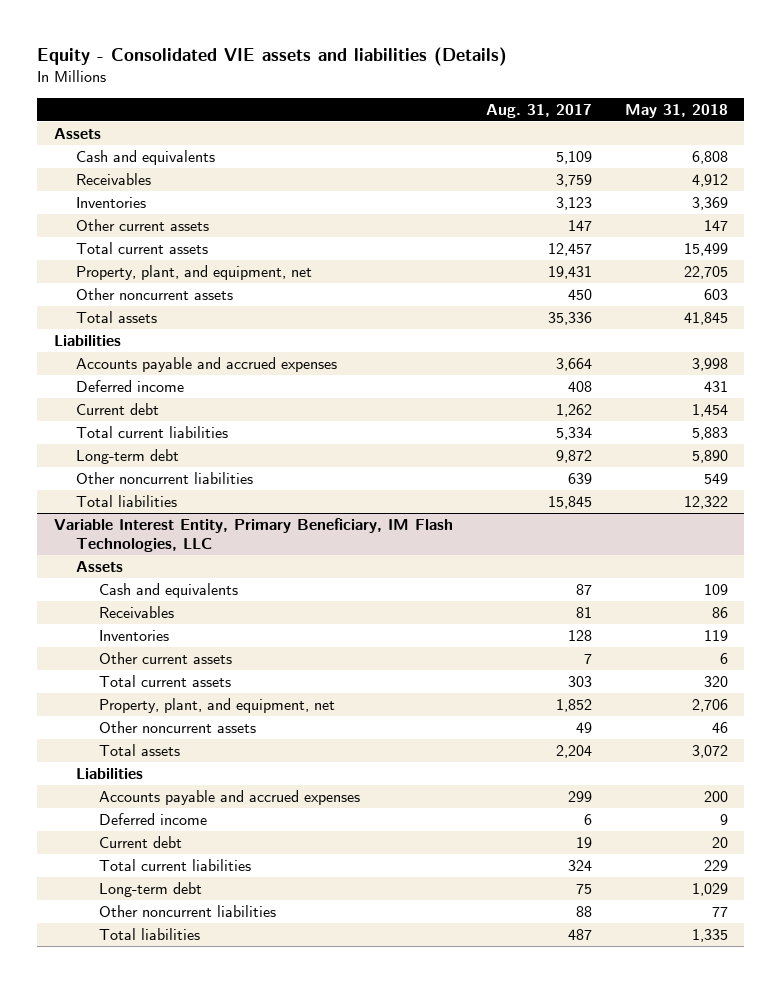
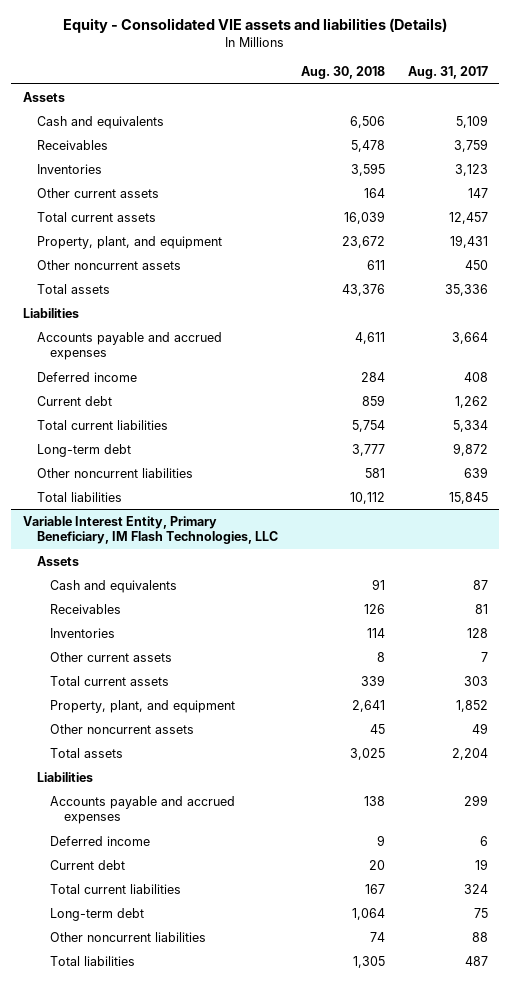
- | Aug. 31, 2017 | May 31, 2018
+ | Aug. 30, 2018 | Aug. 31, 2017
- Property, plant, and equipment, net | 19,431 | 22,705
+ Property, plant, and equipment | 23,672 | 19,431
@ Variable Interest Entity, Primary Beneficiary, IM Flash Technologies, LLC
- Property, plant, and equipment, net | 1,852 | 2,706
+ Property, plant, and equipment | 2,641 | 1,852

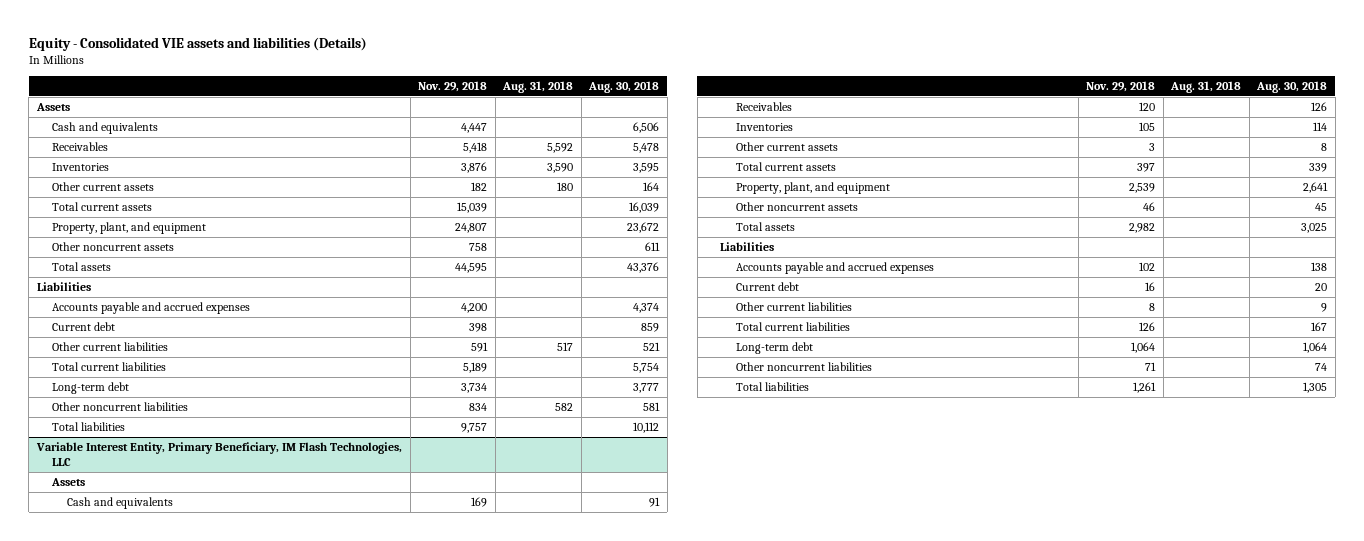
- | Aug. 30, 2018 | Aug. 31, 2017
+ | Nov. 29, 2018 | Aug. 31, 2018 | Aug. 30, 2018
- Accounts payable and accrued expenses | 4,611 | 3,664
- Deferred income | 284 | 408
+ Accounts payable and accrued expenses | 4,200 | | 4,374
+ Other current liabilities | 591 | 517 | 521
@ Variable Interest Entity, Primary Beneficiary, IM Flash Technologies, LLC
- Deferred income | 9 | 6
+ Other current liabilities | 8 | | 9

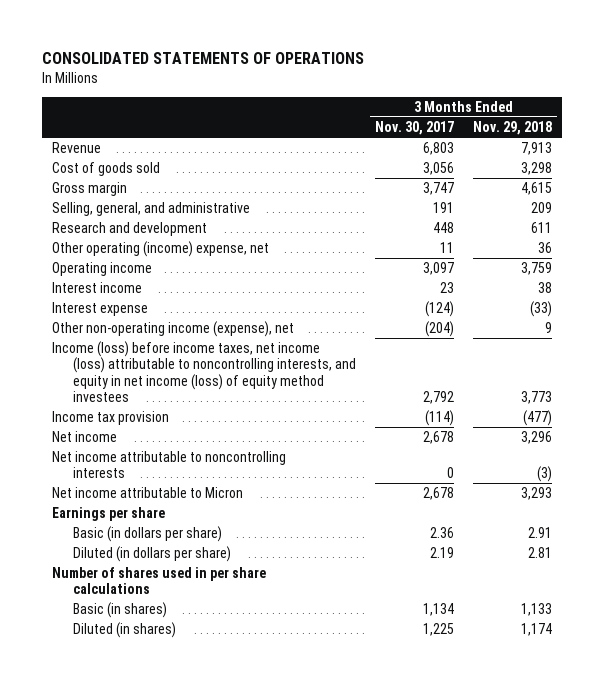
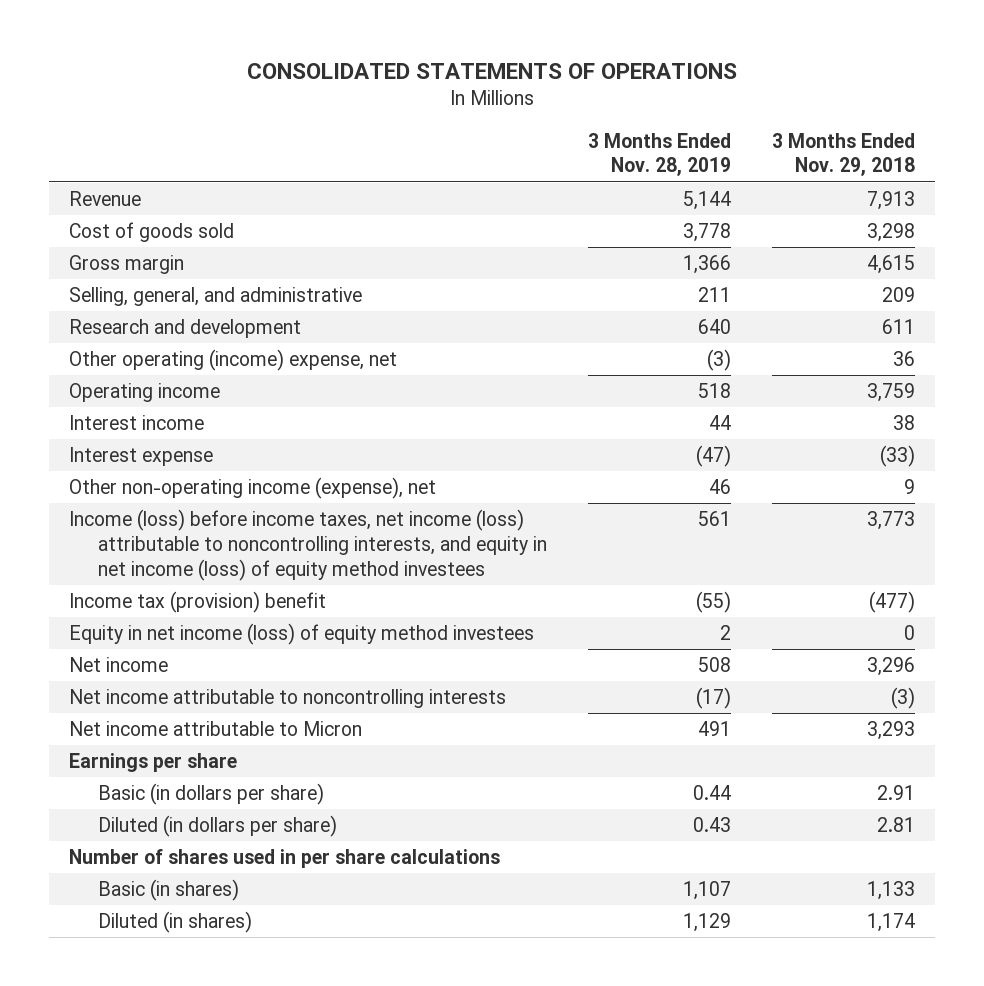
- | 3 Months Ended Nov. 30, 2017 | 3 Months Ended Nov. 29, 2018
+ | 3 Months Ended Nov. 28, 2019 | 3 Months Ended Nov. 29, 2018
- Income tax provision | (114) | (477)
+ Income tax (provision) benefit | (55) | (477)
+ Equity in net income (loss) of equity method investees | 2 | 0

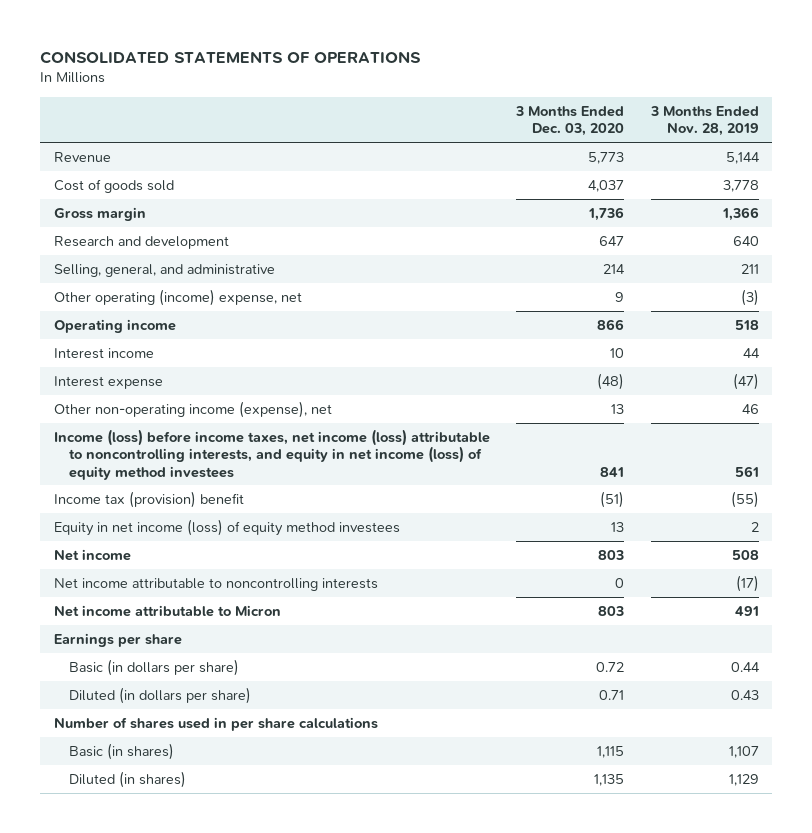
- | 3 Months Ended Nov. 28, 2019 | 3 Months Ended Nov. 29, 2018
+ | 3 Months Ended Dec. 03, 2020 | 3 Months Ended Nov. 28, 2019
moved down: Selling, general, and administrative | 214 | 211

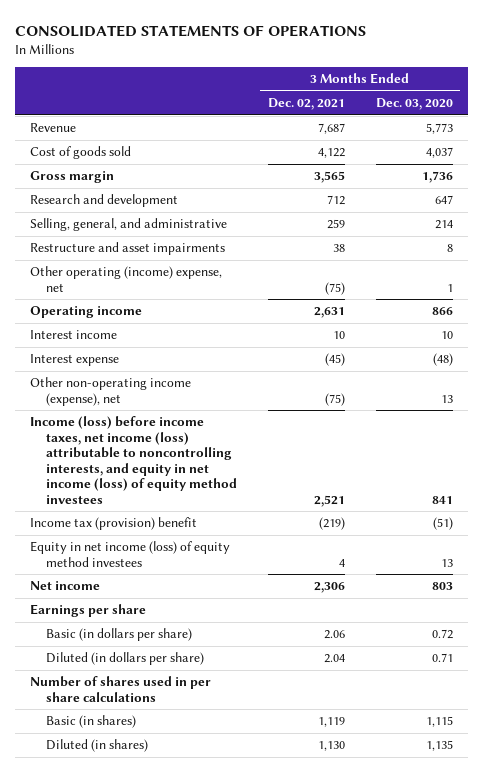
- | 3 Months Ended Dec. 03, 2020 | 3 Months Ended Nov. 28, 2019
+ | 3 Months Ended Dec. 02, 2021 | 3 Months Ended Dec. 03, 2020
- Other operating (income) expense, net | 9 | (3)
+ Restructure and asset impairments | 38 | 8
+ Other operating (income) expense, net | (75) | 1
- Net income attributable to noncontrolling interests | 0 | (17)
- Net income attributable to Micron | 803 | 491

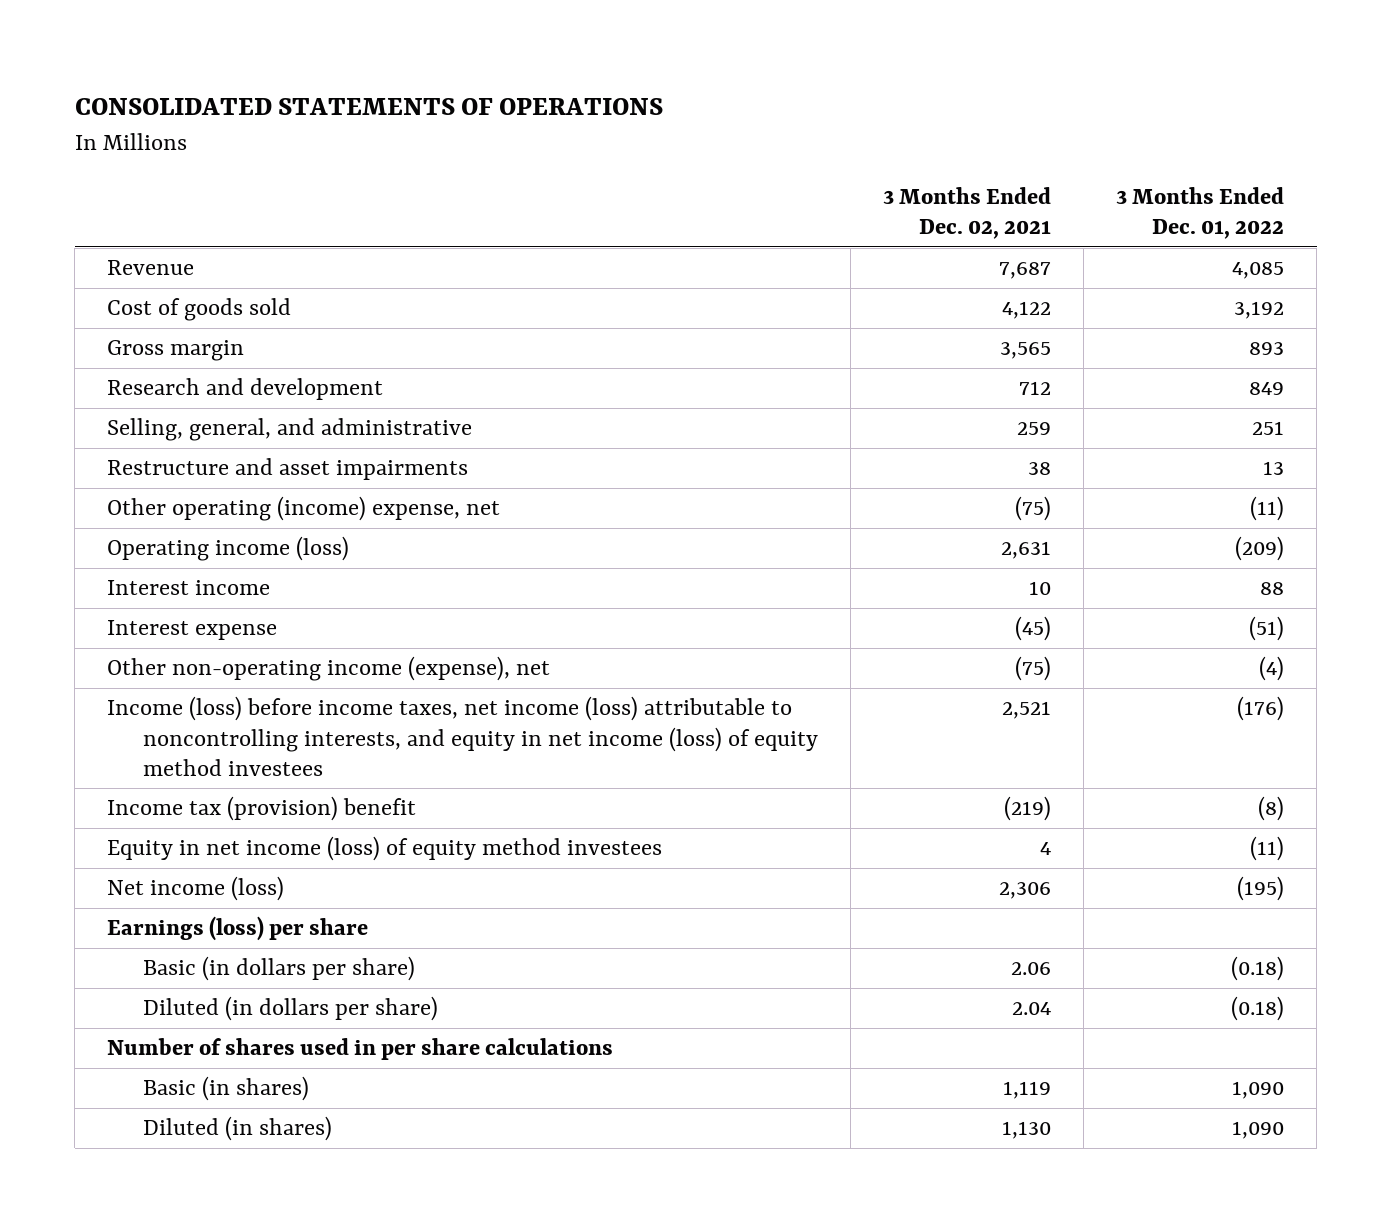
- | 3 Months Ended Dec. 02, 2021 | 3 Months Ended Dec. 03, 2020
+ | 3 Months Ended Dec. 02, 2021 | 3 Months Ended Dec. 01, 2022
- Operating income | 2,631 | 866
+ Operating income (loss) | 2,631 | (209)
- Net income | 2,306 | 803
- Earnings per share
+ Net income (loss) | 2,306 | (195)
+ Earnings (loss) per share

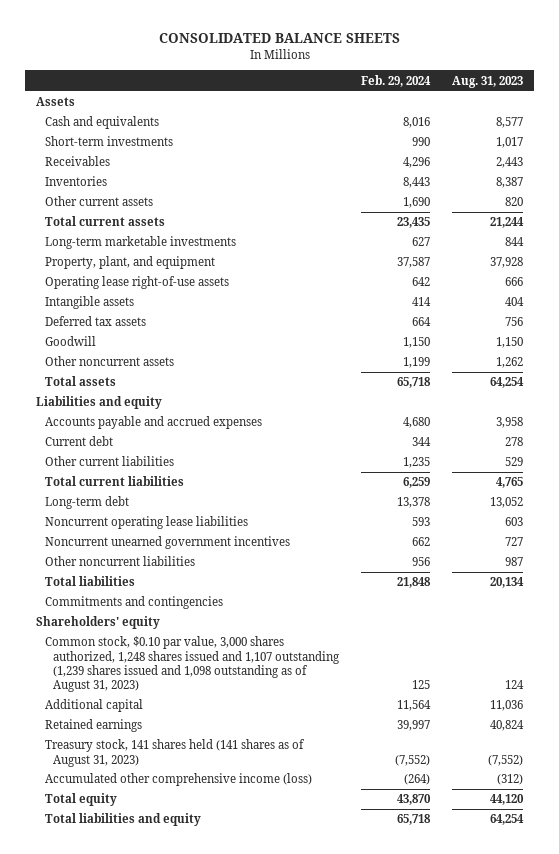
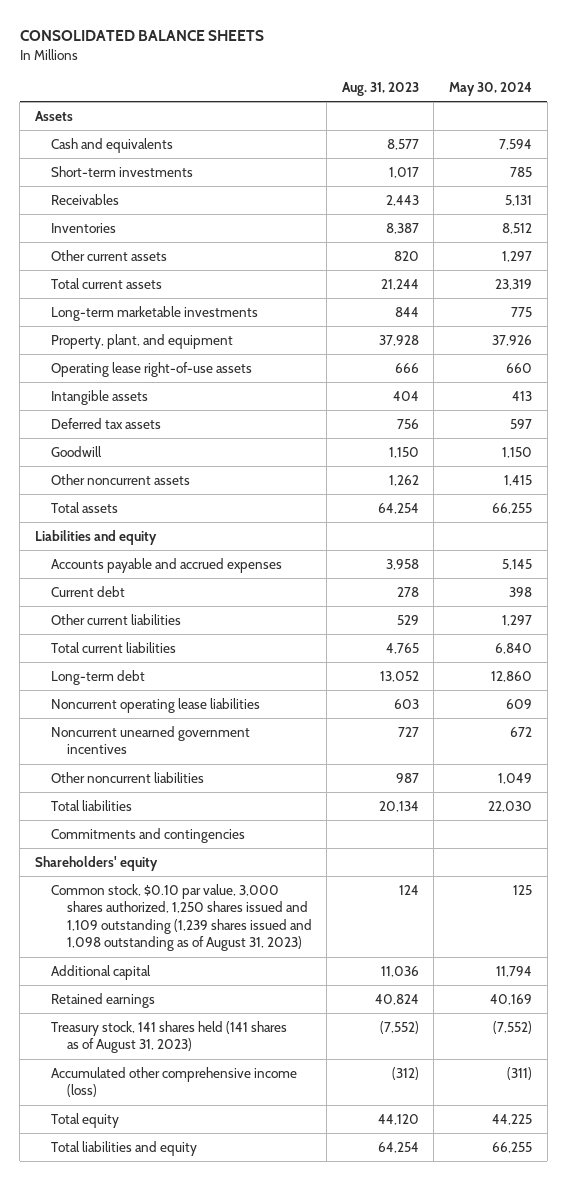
- | Feb. 29, 2024 | Aug. 31, 2023
+ | Aug. 31, 2023 | May 30, 2024
- Common stock, $0.10 par value, 3,000 shares authorized, 1,248 shares issued and 1,107 outstanding (1,239 shares issued and 1,098 outstanding as of August 31, 2023) | 125 | 124
+ Common stock, $0.10 par value, 3,000 shares authorized, 1,250 shares issued and 1,109 outstanding (1,239 shares issued and 1,098 outstanding as of August 31, 2023) | 124 | 125

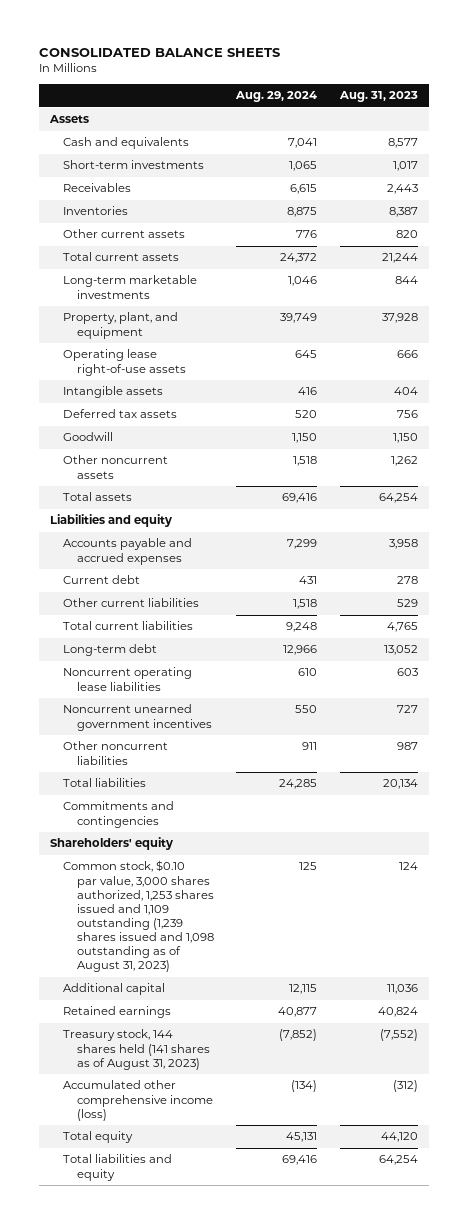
- | Aug. 31, 2023 | May 30, 2024
+ | Aug. 29, 2024 | Aug. 31, 2023
- Common stock, $0.10 par value, 3,000 shares authorized, 1,250 shares issued and 1,109 outstanding (1,239 shares issued and 1,098 outstanding as of August 31, 2023) | 124 | 125
+ Common stock, $0.10 par value, 3,000 shares authorized, 1,253 shares issued and 1,109 outstanding (1,239 shares issued and 1,098 outstanding as of August 31, 2023) | 125 | 124
- Treasury stock, 141 shares held (141 shares as of August 31, 2023) | (7,552) | (7,552)
+ Treasury stock, 144 shares held (141 shares as of August 31, 2023) | (7,852) | (7,552)

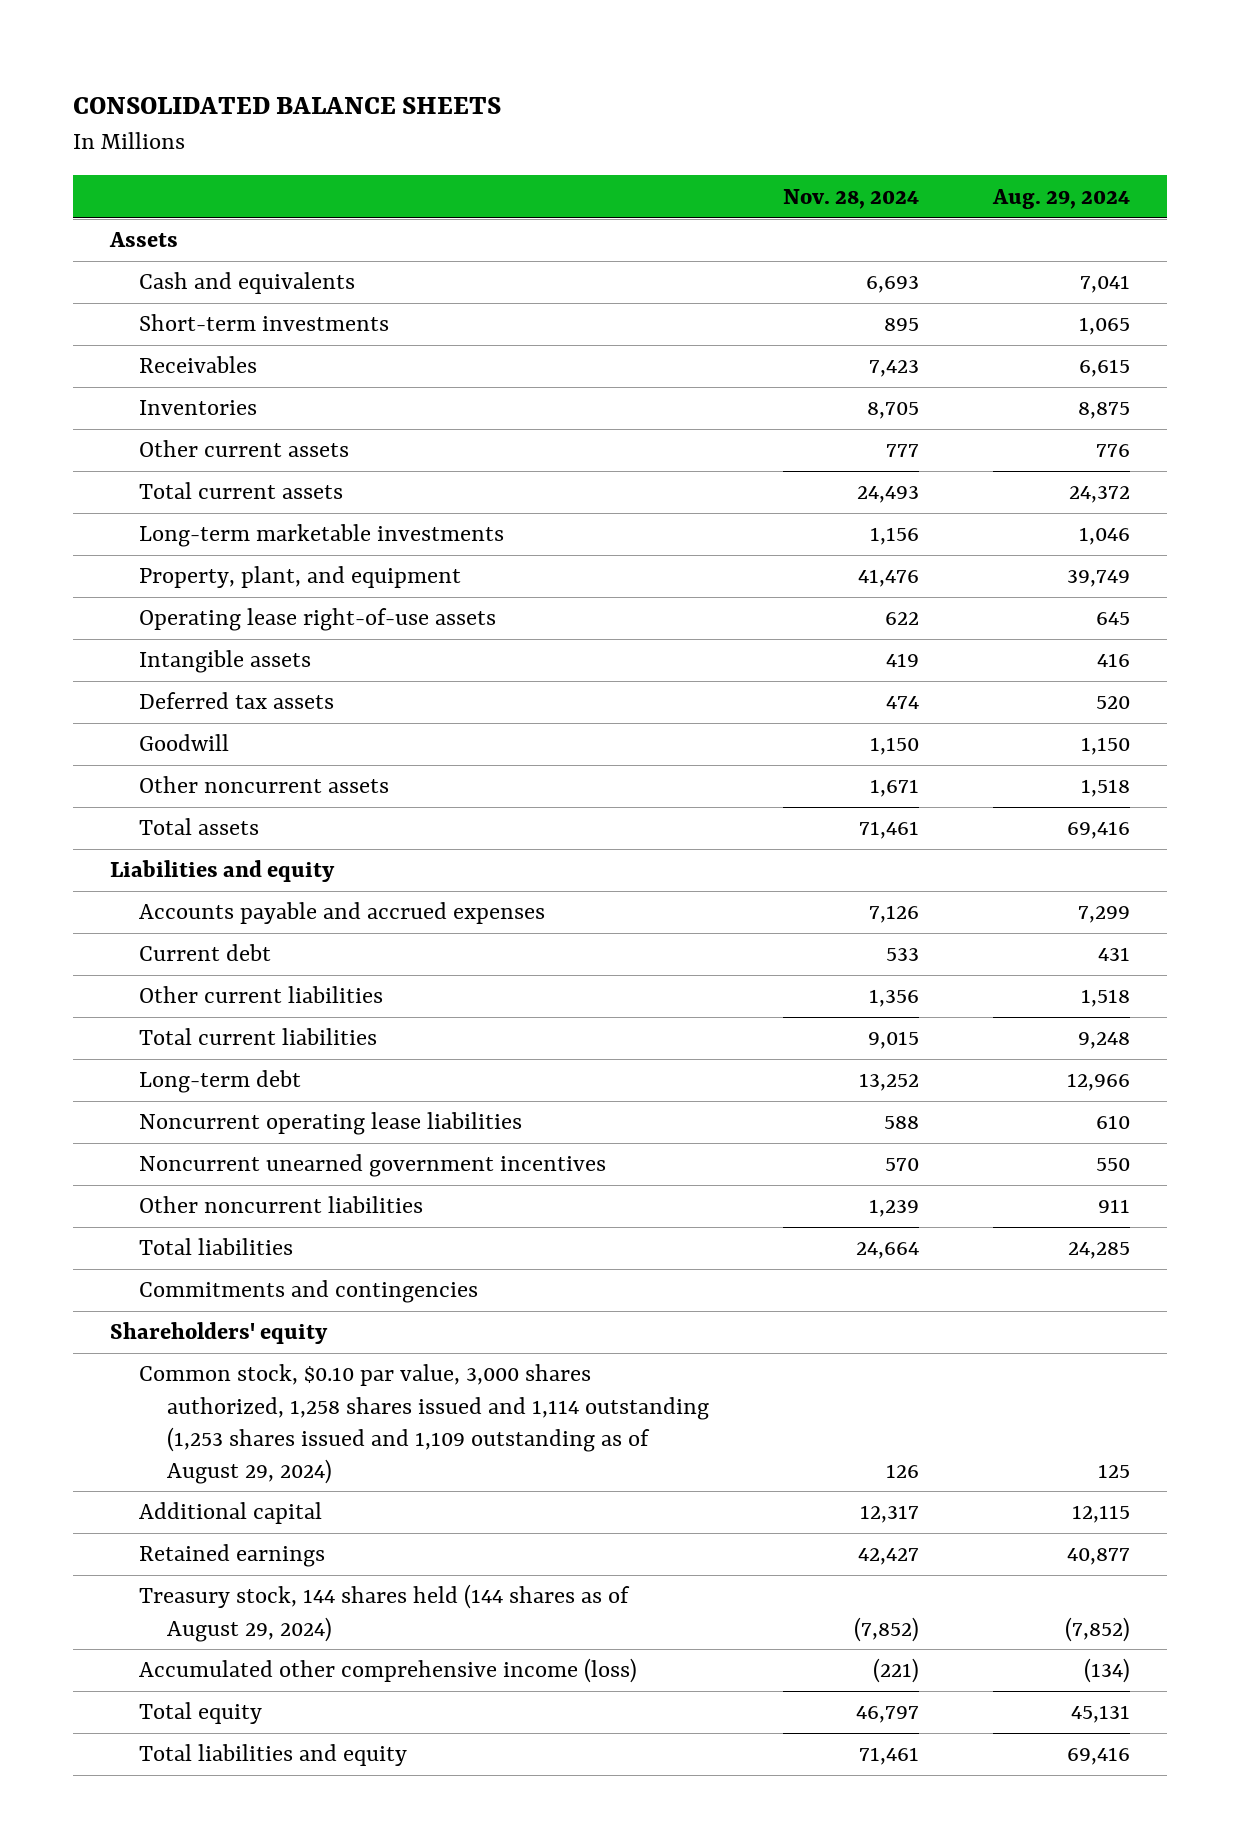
- | Aug. 29, 2024 | Aug. 31, 2023
+ | Nov. 28, 2024 | Aug. 29, 2024
- Common stock, $0.10 par value, 3,000 shares authorized, 1,253 shares issued and 1,109 outstanding (1,239 shares issued and 1,098 outstanding as of August 31, 2023) | 125 | 124
+ Common stock, $0.10 par value, 3,000 shares authorized, 1,258 shares issued and 1,114 outstanding (1,253 shares issued and 1,109 outstanding as of August 29, 2024) | 126 | 125
- Treasury stock, 144 shares held (141 shares as of August 31, 2023) | (7,852) | (7,552)
+ Treasury stock, 144 shares held (144 shares as of August 29, 2024) | (7,852) | (7,852)

